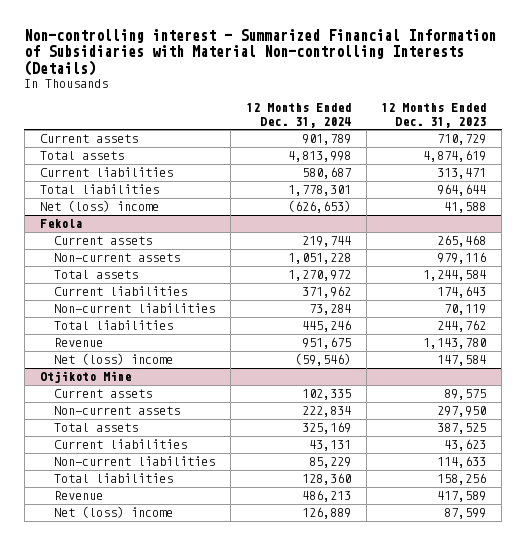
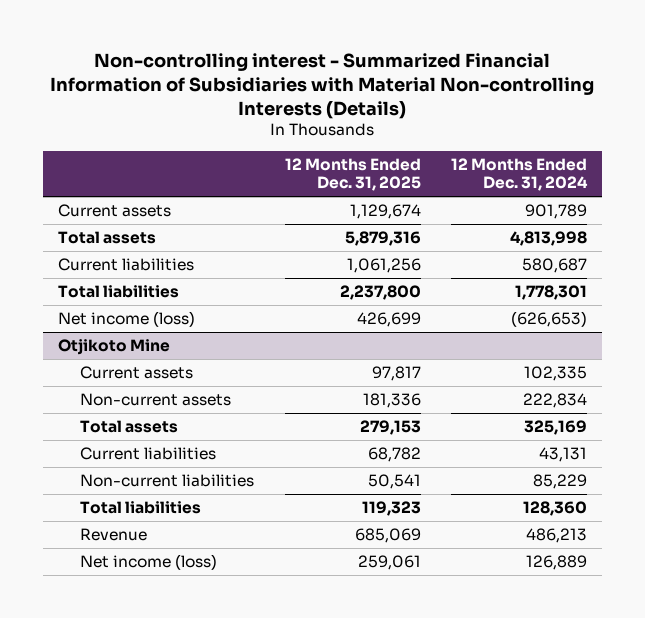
- | 12 Months Ended Dec. 31, 2024 | 12 Months Ended Dec. 31, 2023
+ | 12 Months Ended Dec. 31, 2025 | 12 Months Ended Dec. 31, 2024
- Net (loss) income | (626,653) | 41,588
- Fekola
- Current assets | 219,744 | 265,468
- Non-current assets | 1,051,228 | 979,116
- Total assets | 1,270,972 | 1,244,584
- Current liabilities | 371,962 | 174,643
- Non-current liabilities | 73,284 | 70,119
- Total liabilities | 445,246 | 244,762
- Revenue | 951,675 | 1,143,780
- Net (loss) income | (59,546) | 147,584
+ Net income (loss) | 426,699 | (626,653)
@ Otjikoto Mine
- Net (loss) income | 126,889 | 87,599
+ Net income (loss) | 259,061 | 126,889

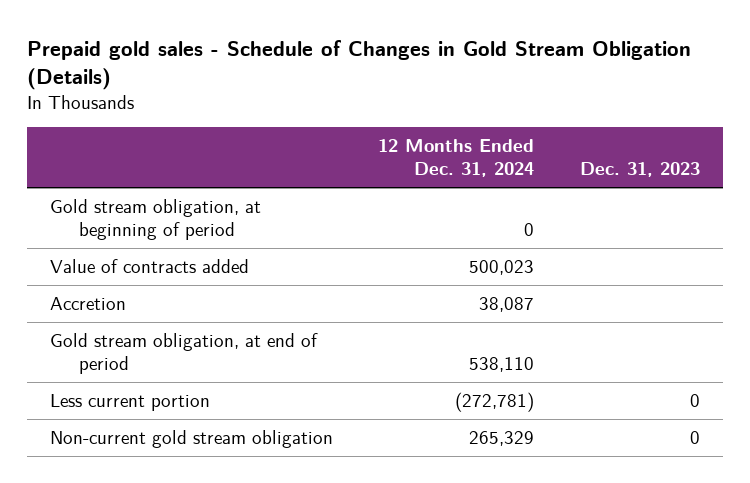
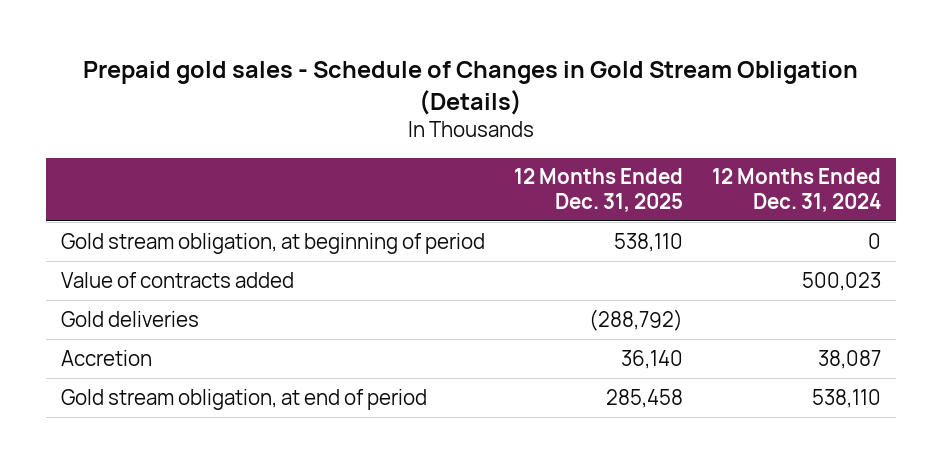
- | 12 Months Ended Dec. 31, 2024 | Dec. 31, 2023
+ | 12 Months Ended Dec. 31, 2025 | 12 Months Ended Dec. 31, 2024
+ Gold deliveries | (288,792) |
- Less current portion | (272,781) | 0
- Non-current gold stream obligation | 265,329 | 0

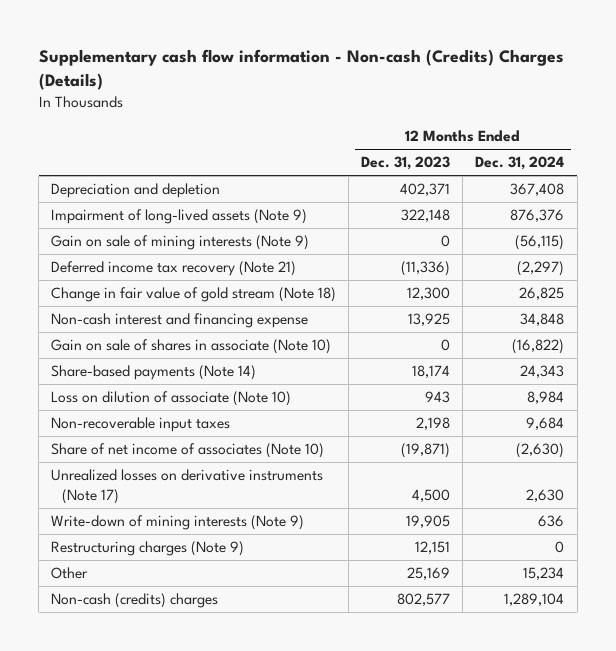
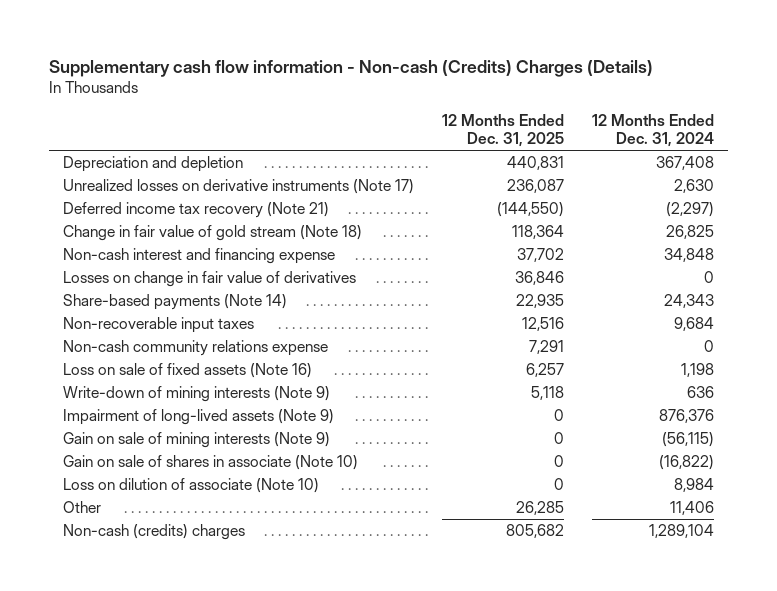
- | 12 Months Ended Dec. 31, 2023 | 12 Months Ended Dec. 31, 2024
+ | 12 Months Ended Dec. 31, 2025 | 12 Months Ended Dec. 31, 2024
moved up: Unrealized losses on derivative instruments (Note 17) | 236,087 | 2,630
+ Losses on change in fair value of derivatives | 36,846 | 0
- Share of net income of associates (Note 10) | (19,871) | (2,630)
+ Non-cash community relations expense | 7,291 | 0
+ Loss on sale of fixed assets (Note 16) | 6,257 | 1,198
- Restructuring charges (Note 9) | 12,151 | 0
- Other | 25,169 | 15,234
moved down: Impairment of long-lived assets (Note 9) | 0 | 876,376
moved down: Gain on sale of mining interests (Note 9) | 0 | (56,115)
moved down: Gain on sale of shares in associate (Note 10) | 0 | (16,822)
moved down: Loss on dilution of associate (Note 10) | 0 | 8,984
+ Other | 26,285 | 11,406

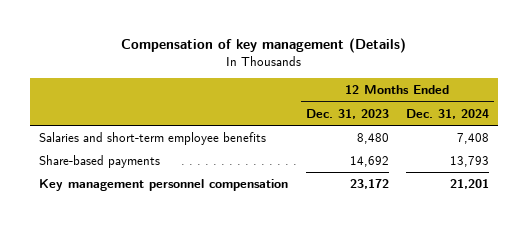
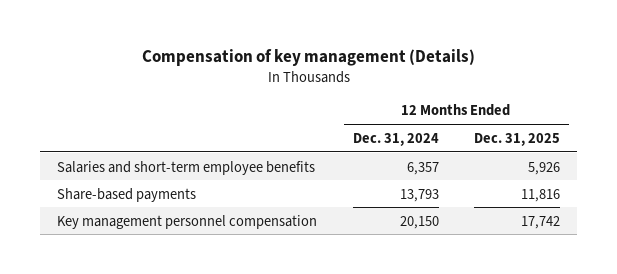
- | 12 Months Ended Dec. 31, 2023 | 12 Months Ended Dec. 31, 2024
+ | 12 Months Ended Dec. 31, 2024 | 12 Months Ended Dec. 31, 2025
- Salaries and short-term employee benefits | 8,480 | 7,408
+ Salaries and short-term employee benefits | 6,357 | 5,926
- Key management personnel compensation | 23,172 | 21,201
+ Key management personnel compensation | 20,150 | 17,742

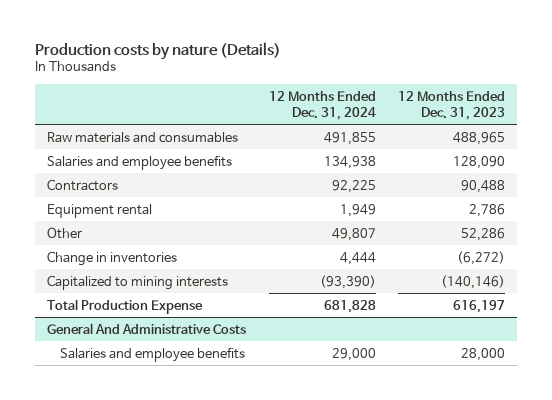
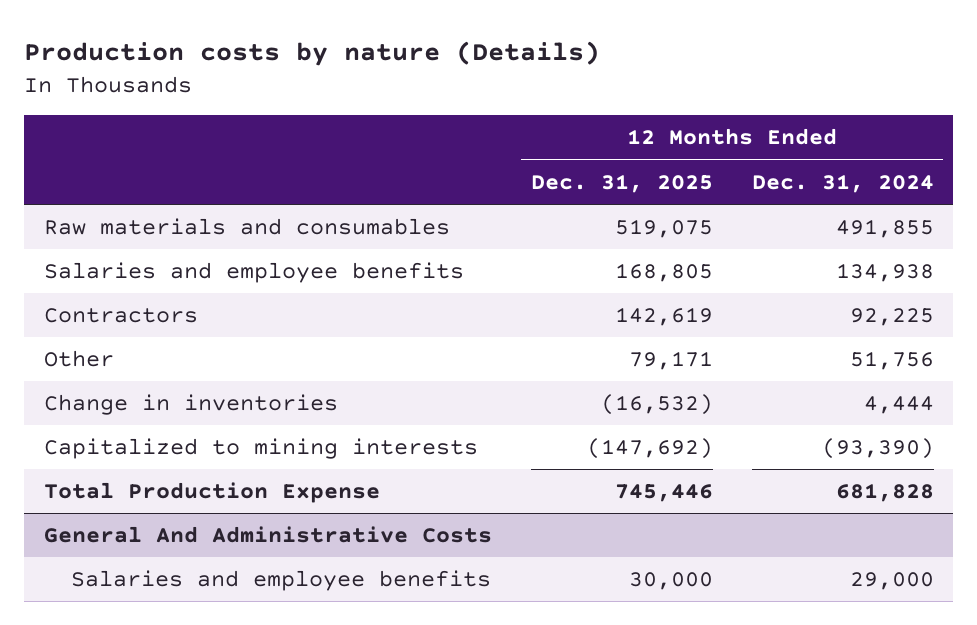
- | 12 Months Ended Dec. 31, 2024 | 12 Months Ended Dec. 31, 2023
+ | 12 Months Ended Dec. 31, 2025 | 12 Months Ended Dec. 31, 2024
- Equipment rental | 1,949 | 2,786
- Other | 49,807 | 52,286
+ Other | 79,171 | 51,756

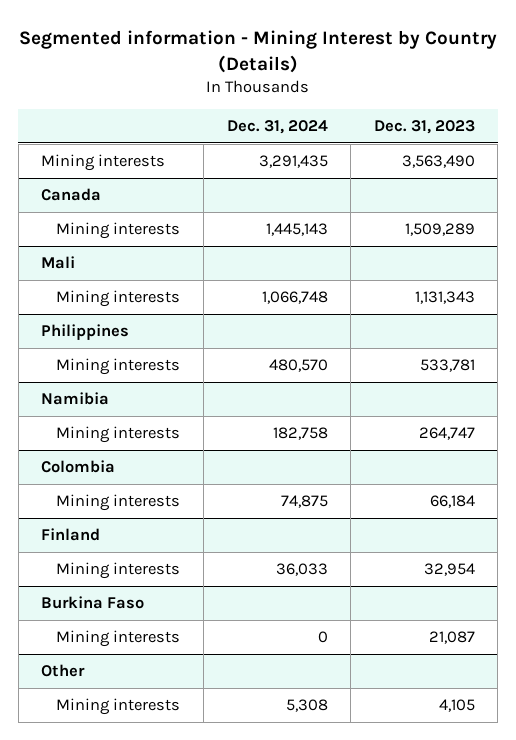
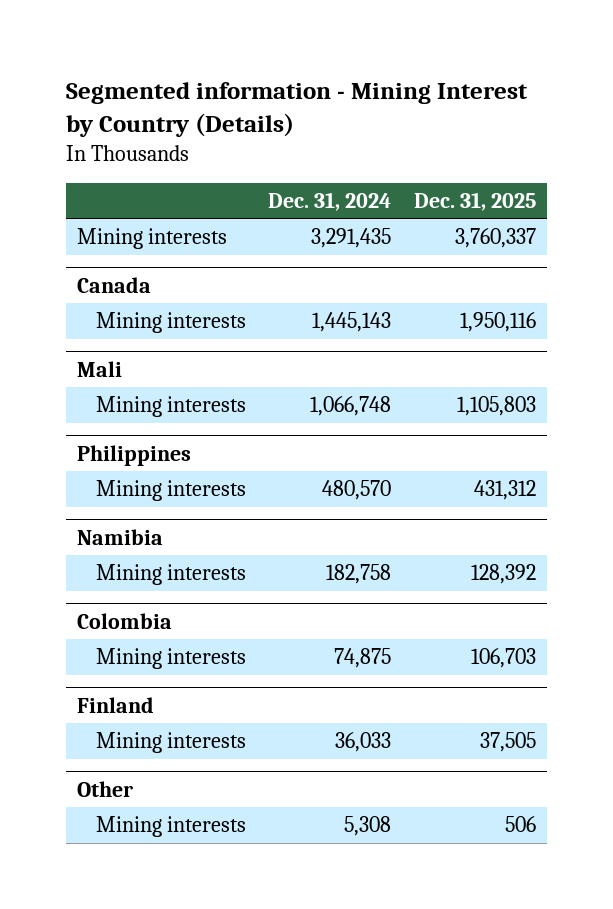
- | Dec. 31, 2024 | Dec. 31, 2023
+ | Dec. 31, 2024 | Dec. 31, 2025
- Burkina Faso
- Mining interests | 0 | 21,087

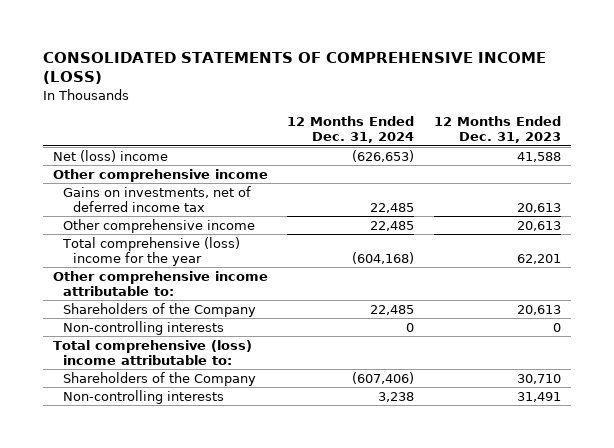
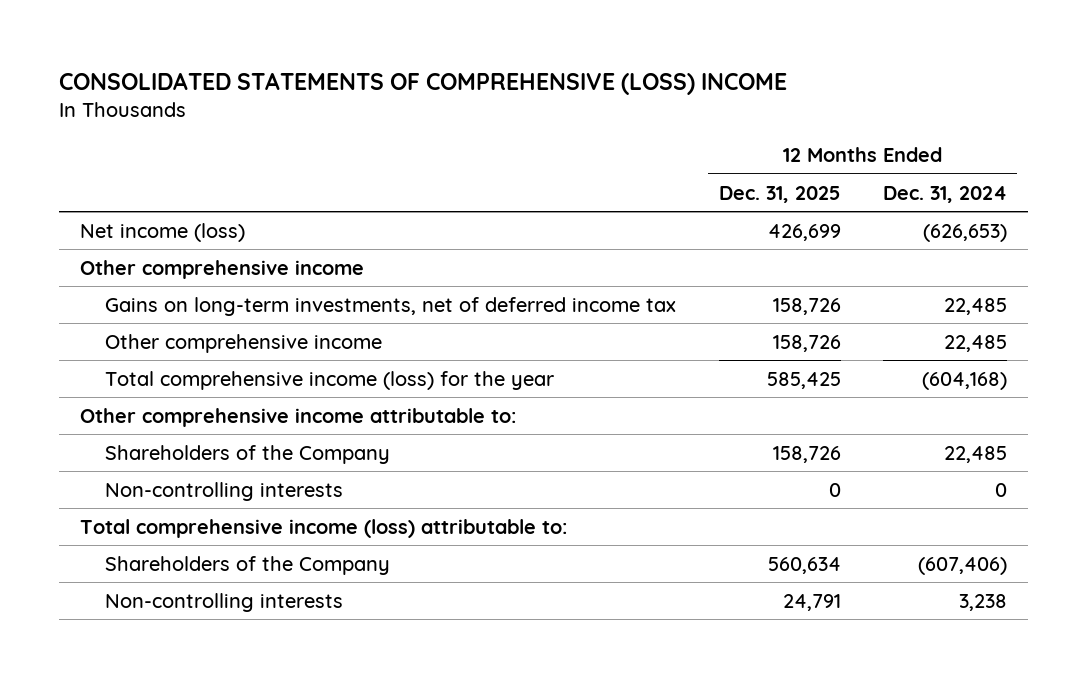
- CONSOLIDATED STATEMENTS OF COMPREHENSIVE INCOME (LOSS)
+ CONSOLIDATED STATEMENTS OF COMPREHENSIVE (LOSS) INCOME
- | 12 Months Ended Dec. 31, 2024 | 12 Months Ended Dec. 31, 2023
+ | 12 Months Ended Dec. 31, 2025 | 12 Months Ended Dec. 31, 2024
- Net (loss) income | (626,653) | 41,588
+ Net income (loss) | 426,699 | (626,653)
- Gains on investments, net of deferred income tax | 22,485 | 20,613
+ Gains on long-term investments, net of deferred income tax | 158,726 | 22,485
- Total comprehensive (loss) income for the year | (604,168) | 62,201
+ Total comprehensive income (loss) for the year | 585,425 | (604,168)
- Total comprehensive (loss) income attributable to:
+ Total comprehensive income (loss) attributable to:

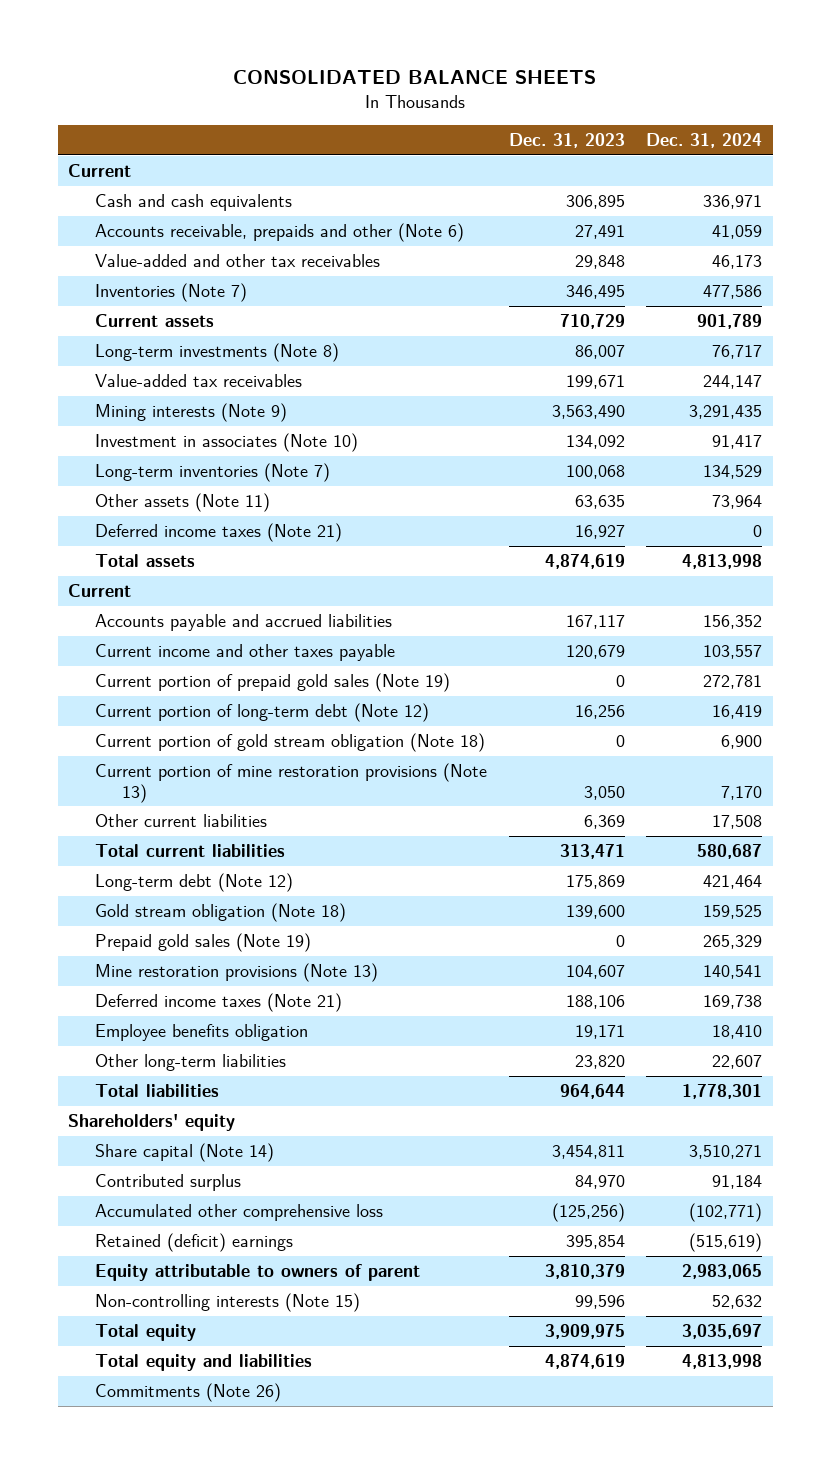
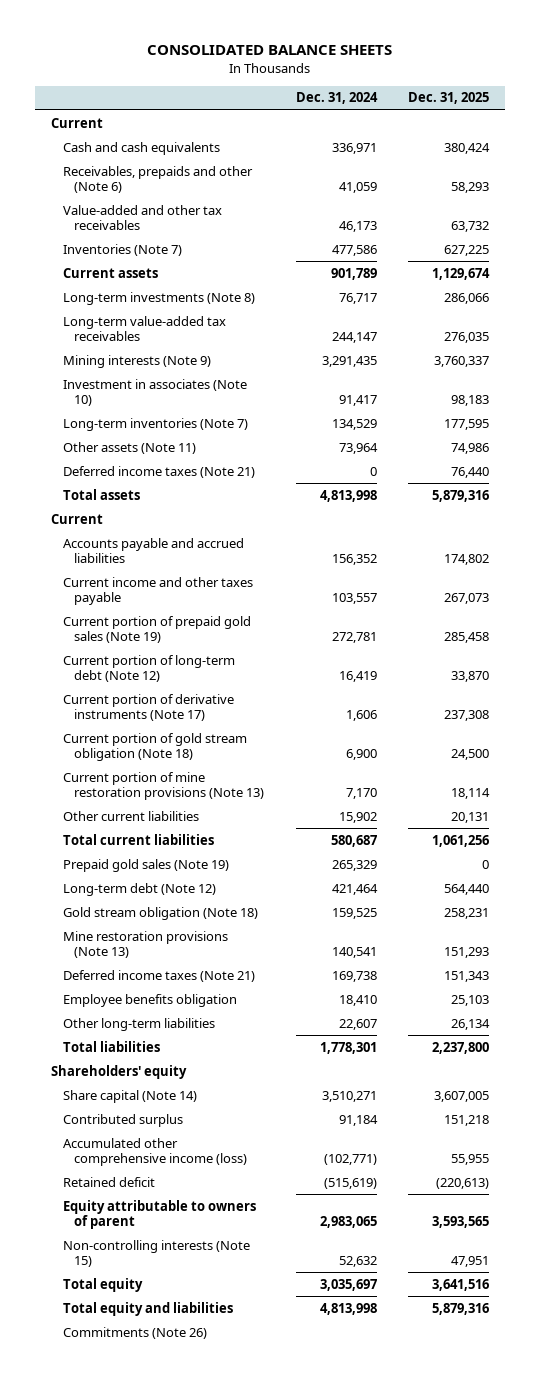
- | Dec. 31, 2023 | Dec. 31, 2024
+ | Dec. 31, 2024 | Dec. 31, 2025
- Accounts receivable, prepaids and other (Note 6) | 27,491 | 41,059
+ Receivables, prepaids and other (Note 6) | 41,059 | 58,293
- Value-added tax receivables | 199,671 | 244,147
+ Long-term value-added tax receivables | 244,147 | 276,035
+ Current portion of derivative instruments (Note 17) | 1,606 | 237,308
- Other current liabilities | 6,369 | 17,508
+ Other current liabilities | 15,902 | 20,131
moved up: Prepaid gold sales (Note 19) | 265,329 | 0
- Accumulated other comprehensive loss | (125,256) | (102,771)
- Retained (deficit) earnings | 395,854 | (515,619)
+ Accumulated other comprehensive income (loss) | (102,771) | 55,955
+ Retained deficit | (515,619) | (220,613)

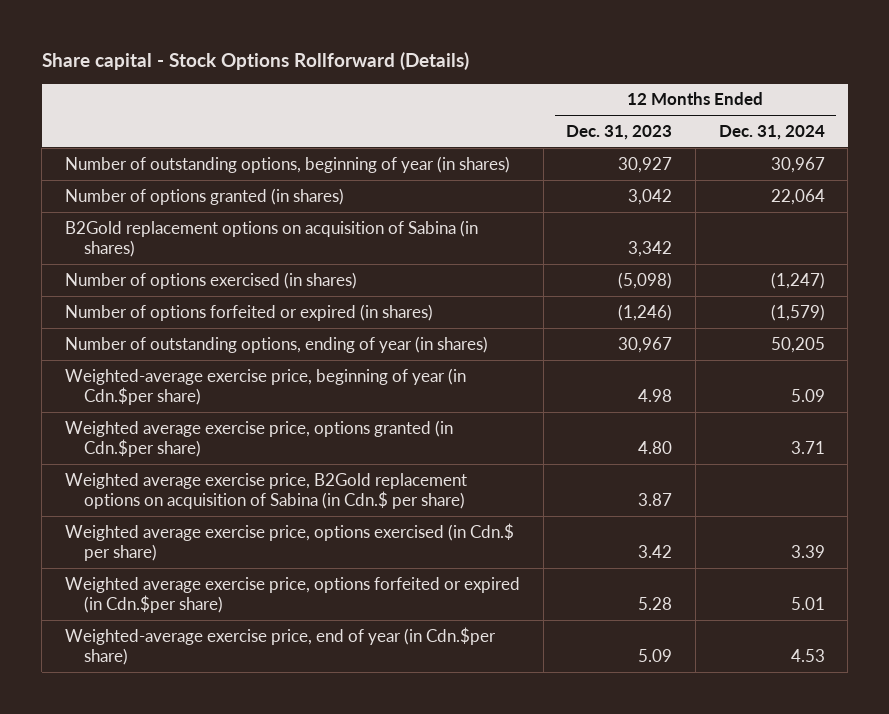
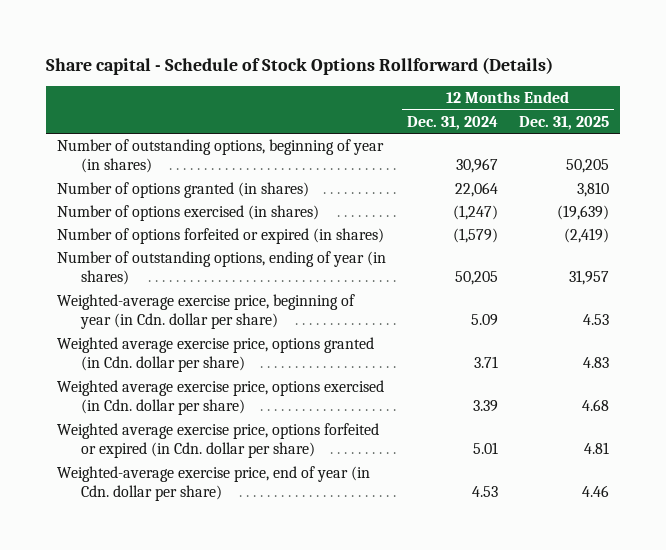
- Share capital - Stock Options Rollforward (Details)
+ Share capital - Schedule of Stock Options Rollforward (Details)
- | 12 Months Ended Dec. 31, 2023 | 12 Months Ended Dec. 31, 2024
+ | 12 Months Ended Dec. 31, 2024 | 12 Months Ended Dec. 31, 2025
- B2Gold replacement options on acquisition of Sabina (in shares) | 3,342 |
- Weighted-average exercise price, beginning of year (in Cdn.$per share) | 4.98 | 5.09
- Weighted average exercise price, options granted (in Cdn.$per share) | 4.80 | 3.71
- Weighted average exercise price, B2Gold replacement options on acquisition of Sabina (in Cdn.$ per share) | 3.87 |
- Weighted average exercise price, options exercised (in Cdn.$ per share) | 3.42 | 3.39
- Weighted average exercise price, options forfeited or expired (in Cdn.$per share) | 5.28 | 5.01
- Weighted-average exercise price, end of year (in Cdn.$per share) | 5.09 | 4.53
+ Weighted-average exercise price, beginning of year (in Cdn. dollar per share) | 5.09 | 4.53
+ Weighted average exercise price, options granted (in Cdn. dollar per share) | 3.71 | 4.83
+ Weighted average exercise price, options exercised (in Cdn. dollar per share) | 3.39 | 4.68
+ Weighted average exercise price, options forfeited or expired (in Cdn. dollar per share) | 5.01 | 4.81
+ Weighted-average exercise price, end of year (in Cdn. dollar per share) | 4.53 | 4.46

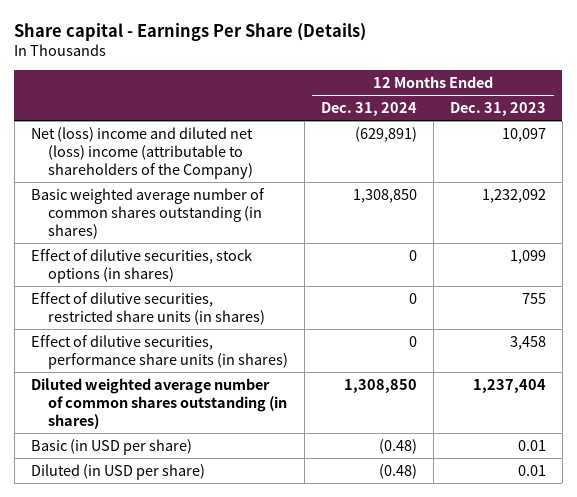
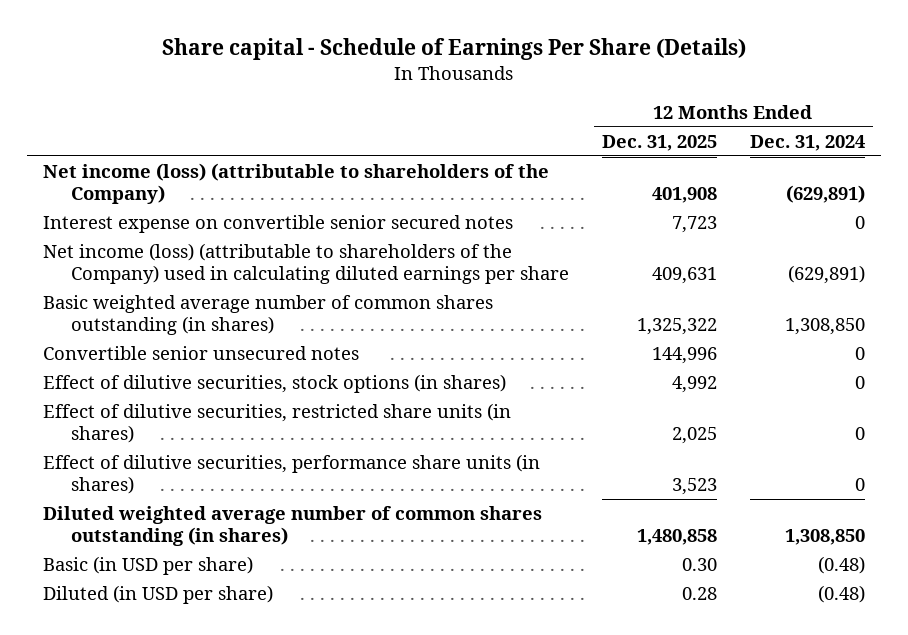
- Share capital - Earnings Per Share (Details)
+ Share capital - Schedule of Earnings Per Share (Details)
- | 12 Months Ended Dec. 31, 2024 | 12 Months Ended Dec. 31, 2023
+ | 12 Months Ended Dec. 31, 2025 | 12 Months Ended Dec. 31, 2024
- Net (loss) income and diluted net (loss) income (attributable to shareholders of the Company) | (629,891) | 10,097
+ Net income (loss) (attributable to shareholders of the Company) | 401,908 | (629,891)
+ Interest expense on convertible senior secured notes | 7,723 | 0
+ Net income (loss) (attributable to shareholders of the Company) used in calculating diluted earnings per share | 409,631 | (629,891)
+ Convertible senior unsecured notes | 144,996 | 0

